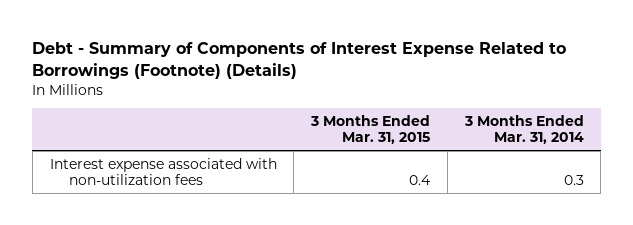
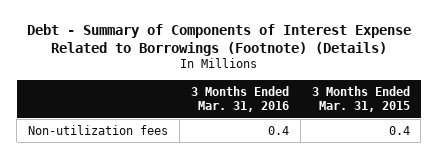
- | 3 Months Ended Mar. 31, 2015 | 3 Months Ended Mar. 31, 2014
+ | 3 Months Ended Mar. 31, 2016 | 3 Months Ended Mar. 31, 2015
- Interest expense associated with non-utilization fees | 0.4 | 0.3
+ Non-utilization fees | 0.4 | 0.4

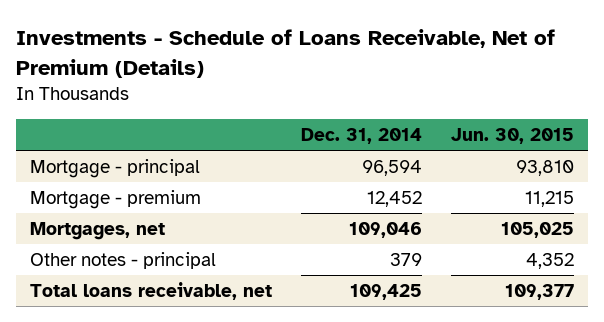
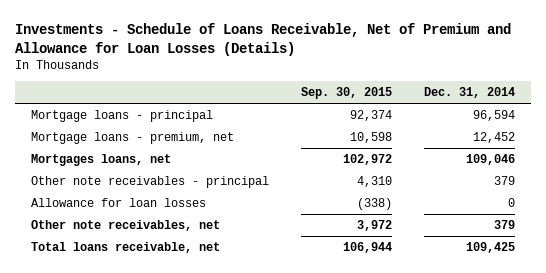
- Investments - Schedule of Loans Receivable, Net of Premium (Details)
+ Investments - Schedule of Loans Receivable, Net of Premium and Allowance for Loan Losses (Details)
- | Dec. 31, 2014 | Jun. 30, 2015
+ | Sep. 30, 2015 | Dec. 31, 2014
- Mortgage - principal | 96,594 | 93,810
- Mortgage - premium | 12,452 | 11,215
- Mortgages, net | 109,046 | 105,025
- Other notes - principal | 379 | 4,352
+ Mortgage loans - principal | 92,374 | 96,594
+ Mortgage loans - premium, net | 10,598 | 12,452
+ Mortgages loans, net | 102,972 | 109,046
+ Other note receivables - principal | 4,310 | 379
+ Allowance for loan losses | (338) | 0
+ Other note receivables, net | 3,972 | 379

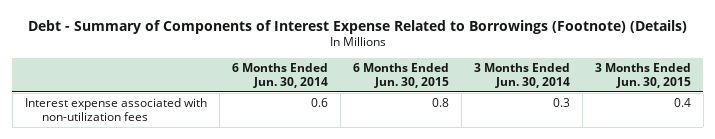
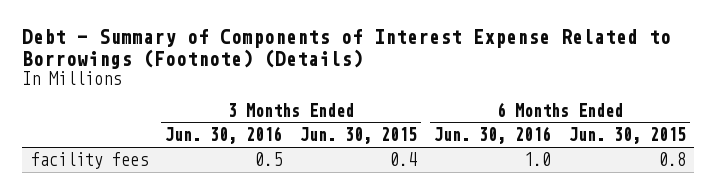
- | 6 Months Ended Jun. 30, 2014 | 6 Months Ended Jun. 30, 2015 | 3 Months Ended Jun. 30, 2014 | 3 Months Ended Jun. 30, 2015
+ | 3 Months Ended Jun. 30, 2016 | 3 Months Ended Jun. 30, 2015 | 6 Months Ended Jun. 30, 2016 | 6 Months Ended Jun. 30, 2015
- Interest expense associated with non-utilization fees | 0.6 | 0.8 | 0.3 | 0.4
+ facility fees | 0.5 | 0.4 | 1.0 | 0.8

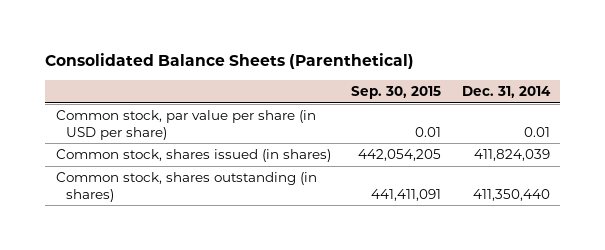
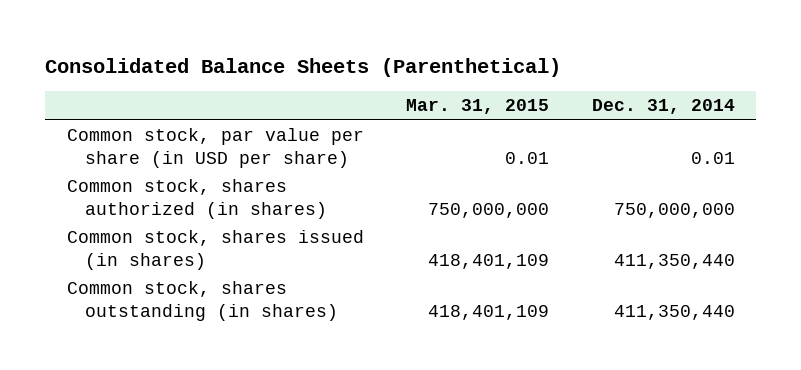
- | Sep. 30, 2015 | Dec. 31, 2014
+ | Mar. 31, 2015 | Dec. 31, 2014
- Common stock, shares issued (in shares) | 442,054,205 | 411,824,039
+ Common stock, shares authorized (in shares) | 750,000,000 | 750,000,000
+ Common stock, shares issued (in shares) | 418,401,109 | 411,350,440

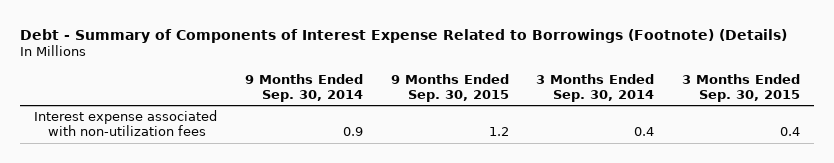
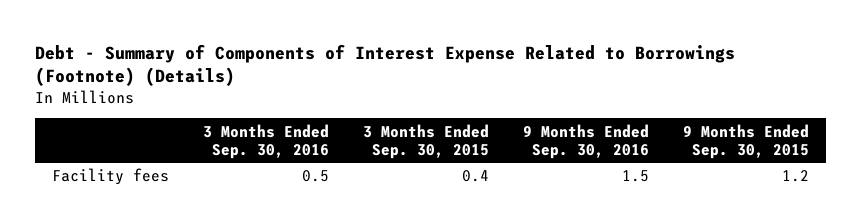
- | 9 Months Ended Sep. 30, 2014 | 9 Months Ended Sep. 30, 2015 | 3 Months Ended Sep. 30, 2014 | 3 Months Ended Sep. 30, 2015
+ | 3 Months Ended Sep. 30, 2016 | 3 Months Ended Sep. 30, 2015 | 9 Months Ended Sep. 30, 2016 | 9 Months Ended Sep. 30, 2015
- Interest expense associated with non-utilization fees | 0.9 | 1.2 | 0.4 | 0.4
+ Facility fees | 0.5 | 0.4 | 1.5 | 1.2

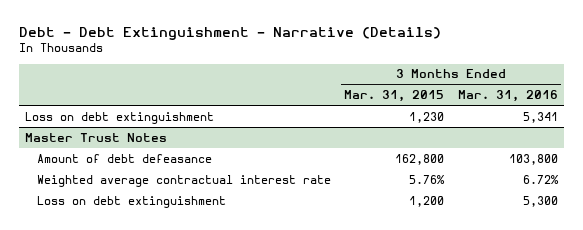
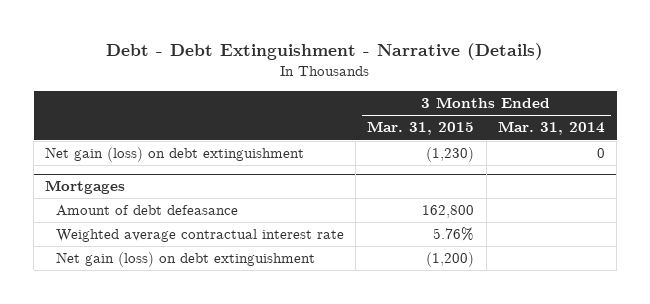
- | 3 Months Ended Mar. 31, 2015 | 3 Months Ended Mar. 31, 2016
+ | 3 Months Ended Mar. 31, 2015 | 3 Months Ended Mar. 31, 2014
- Loss on debt extinguishment | 1,230 | 5,341
- Master Trust Notes
+ Net gain (loss) on debt extinguishment | (1,230) | 0
+ Mortgages
- Loss on debt extinguishment | 1,200 | 5,300
+ Net gain (loss) on debt extinguishment | (1,200) |

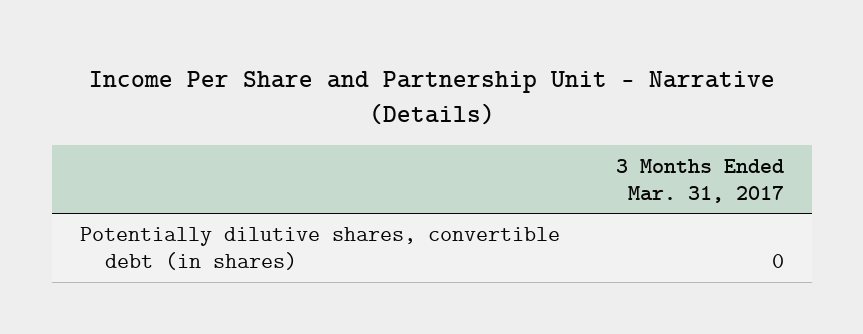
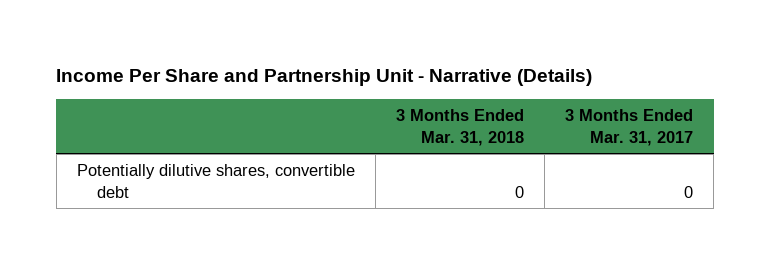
- | 3 Months Ended Mar. 31, 2017
+ | 3 Months Ended Mar. 31, 2018 | 3 Months Ended Mar. 31, 2017
- Potentially dilutive shares, convertible debt (in shares) | 0
+ Potentially dilutive shares, convertible debt | 0 | 0

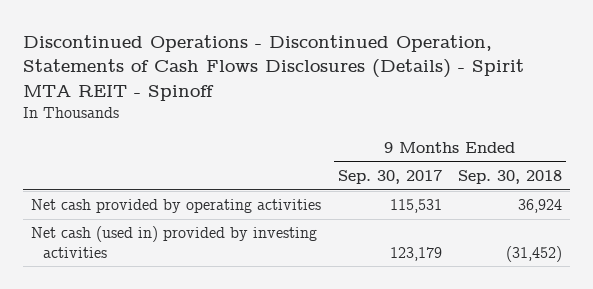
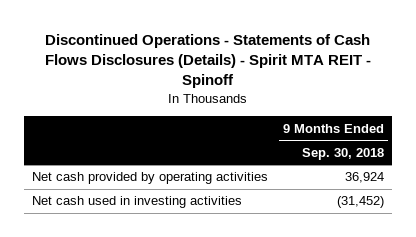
- Discontinued Operations - Discontinued Operation, Statements of Cash Flows Disclosures (Details) - Spirit MTA REIT - Spinoff
+ Discontinued Operations - Statements of Cash Flows Disclosures (Details) - Spirit MTA REIT - Spinoff
- | 9 Months Ended Sep. 30, 2017 | 9 Months Ended Sep. 30, 2018
+ | 9 Months Ended Sep. 30, 2018
- Net cash (used in) provided by investing activities | 123,179 | (31,452)
+ Net cash used in investing activities | (31,452)

